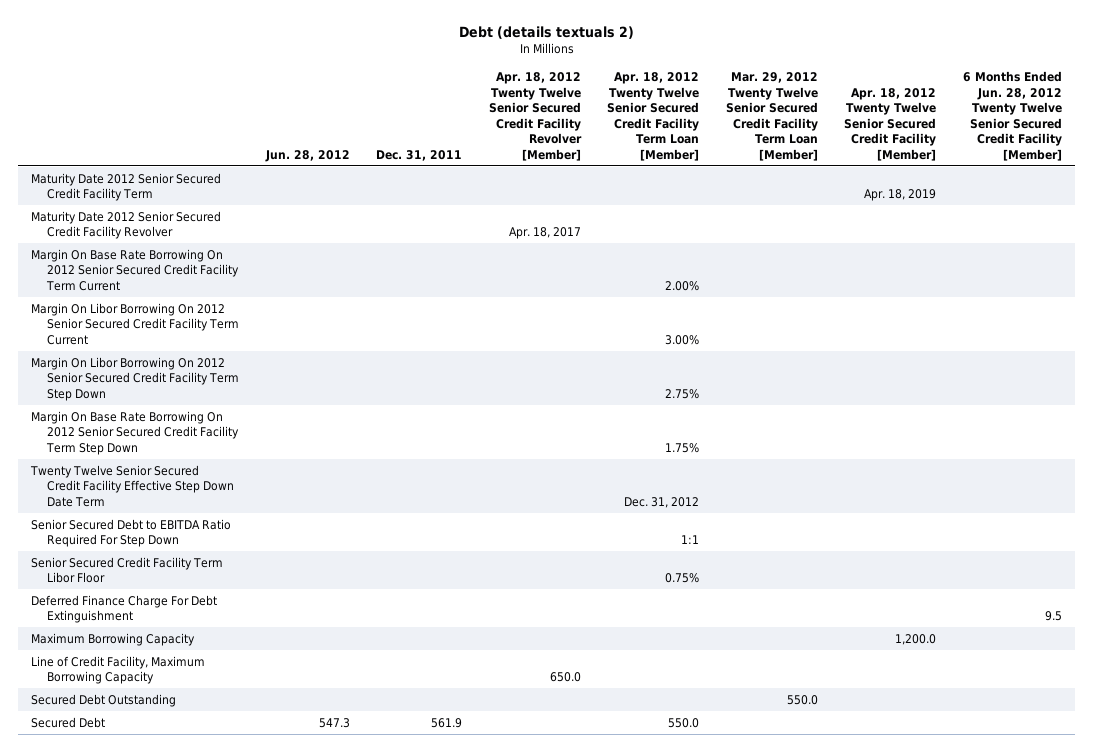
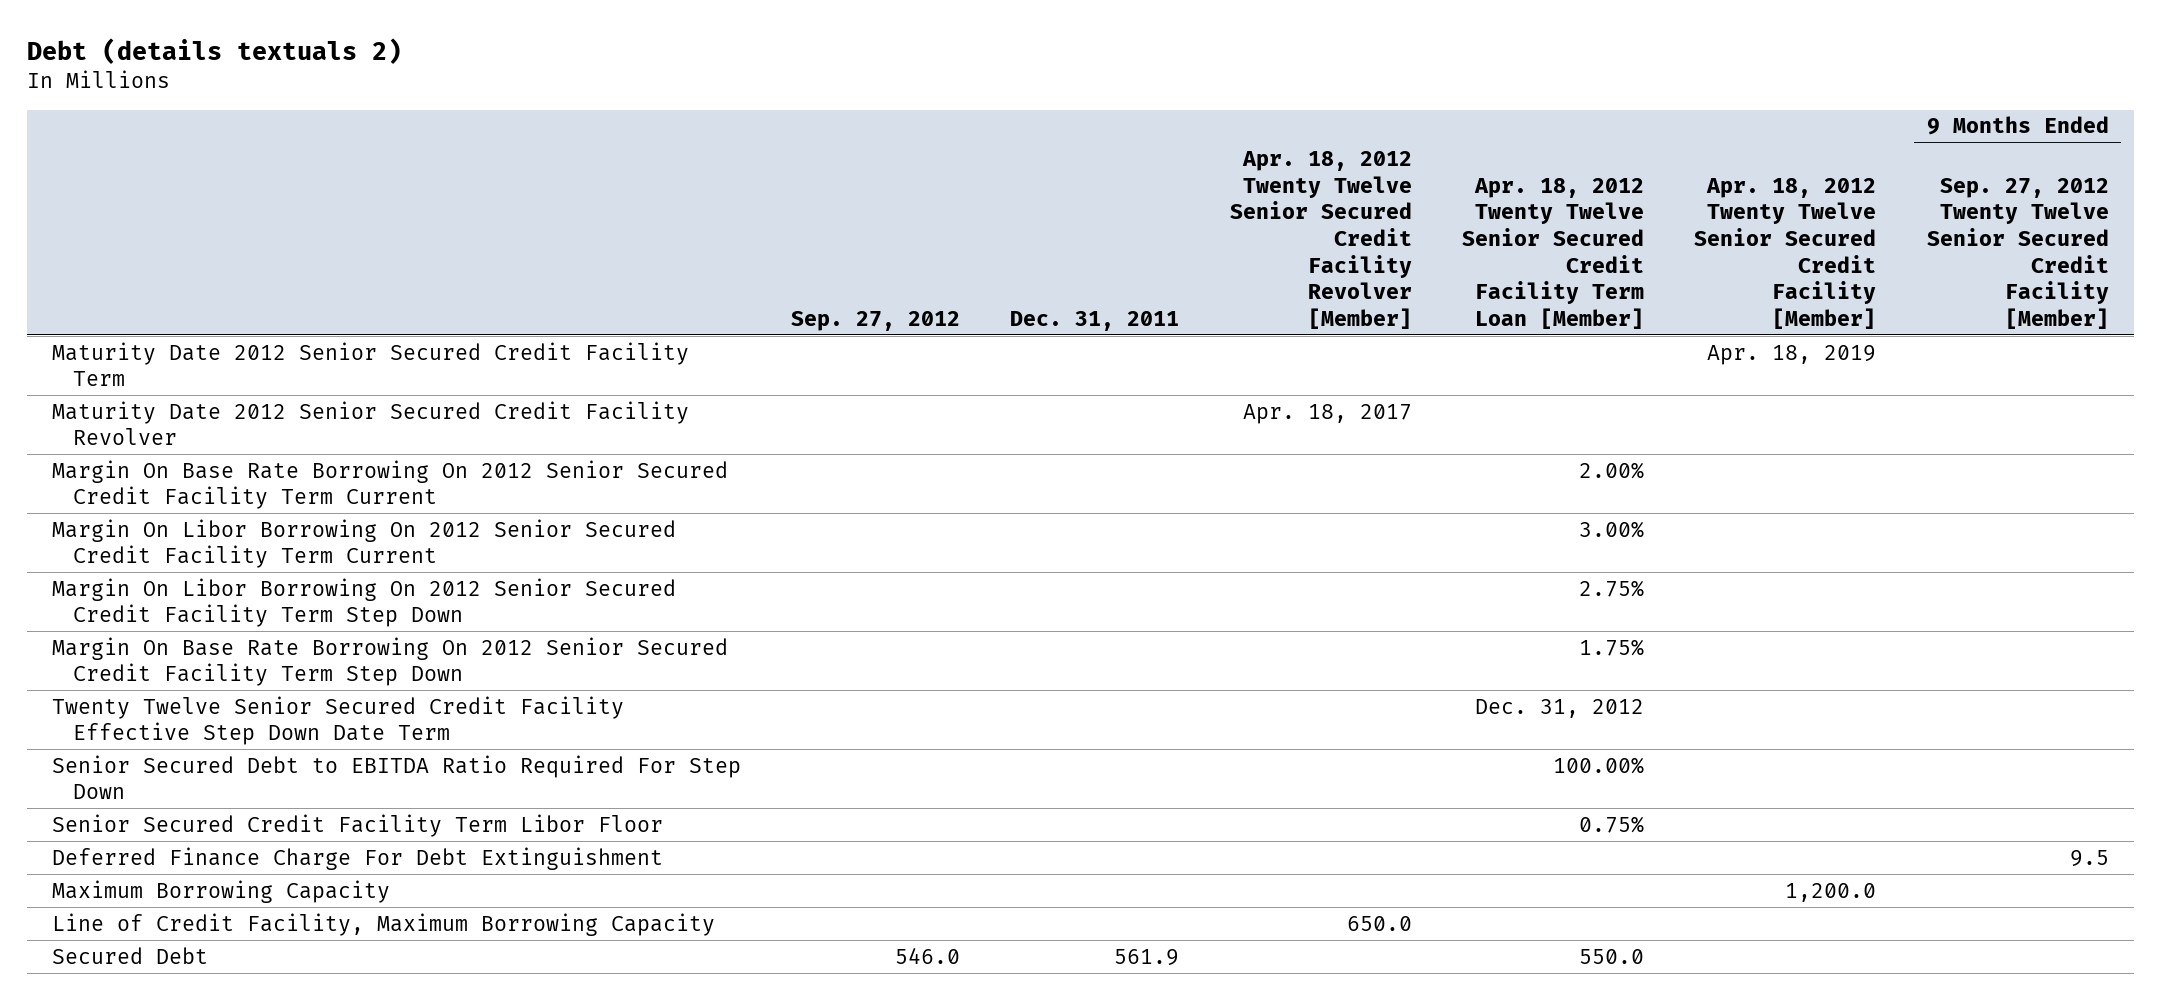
- | Jun. 28, 2012 | Dec. 31, 2011 | Apr. 18, 2012 Twenty Twelve Senior Secured Credit Facility Revolver [Member] | Apr. 18, 2012 Twenty Twelve Senior Secured Credit Facility Term Loan [Member] | Mar. 29, 2012 Twenty Twelve Senior Secured Credit Facility Term Loan [Member] | Apr. 18, 2012 Twenty Twelve Senior Secured Credit Facility [Member] | 6 Months Ended Jun. 28, 2012 Twenty Twelve Senior Secured Credit Facility [Member]
+ | Sep. 27, 2012 | Dec. 31, 2011 | Apr. 18, 2012 Twenty Twelve Senior Secured Credit Facility Revolver [Member] | Apr. 18, 2012 Twenty Twelve Senior Secured Credit Facility Term Loan [Member] | Apr. 18, 2012 Twenty Twelve Senior Secured Credit Facility [Member] | 9 Months Ended Sep. 27, 2012 Twenty Twelve Senior Secured Credit Facility [Member]
- Senior Secured Debt to EBITDA Ratio Required For Step Down | | | | 1:1 | | |
+ Senior Secured Debt to EBITDA Ratio Required For Step Down | | | | 100.00% | |
- Secured Debt Outstanding | | | | | 550.0 | |

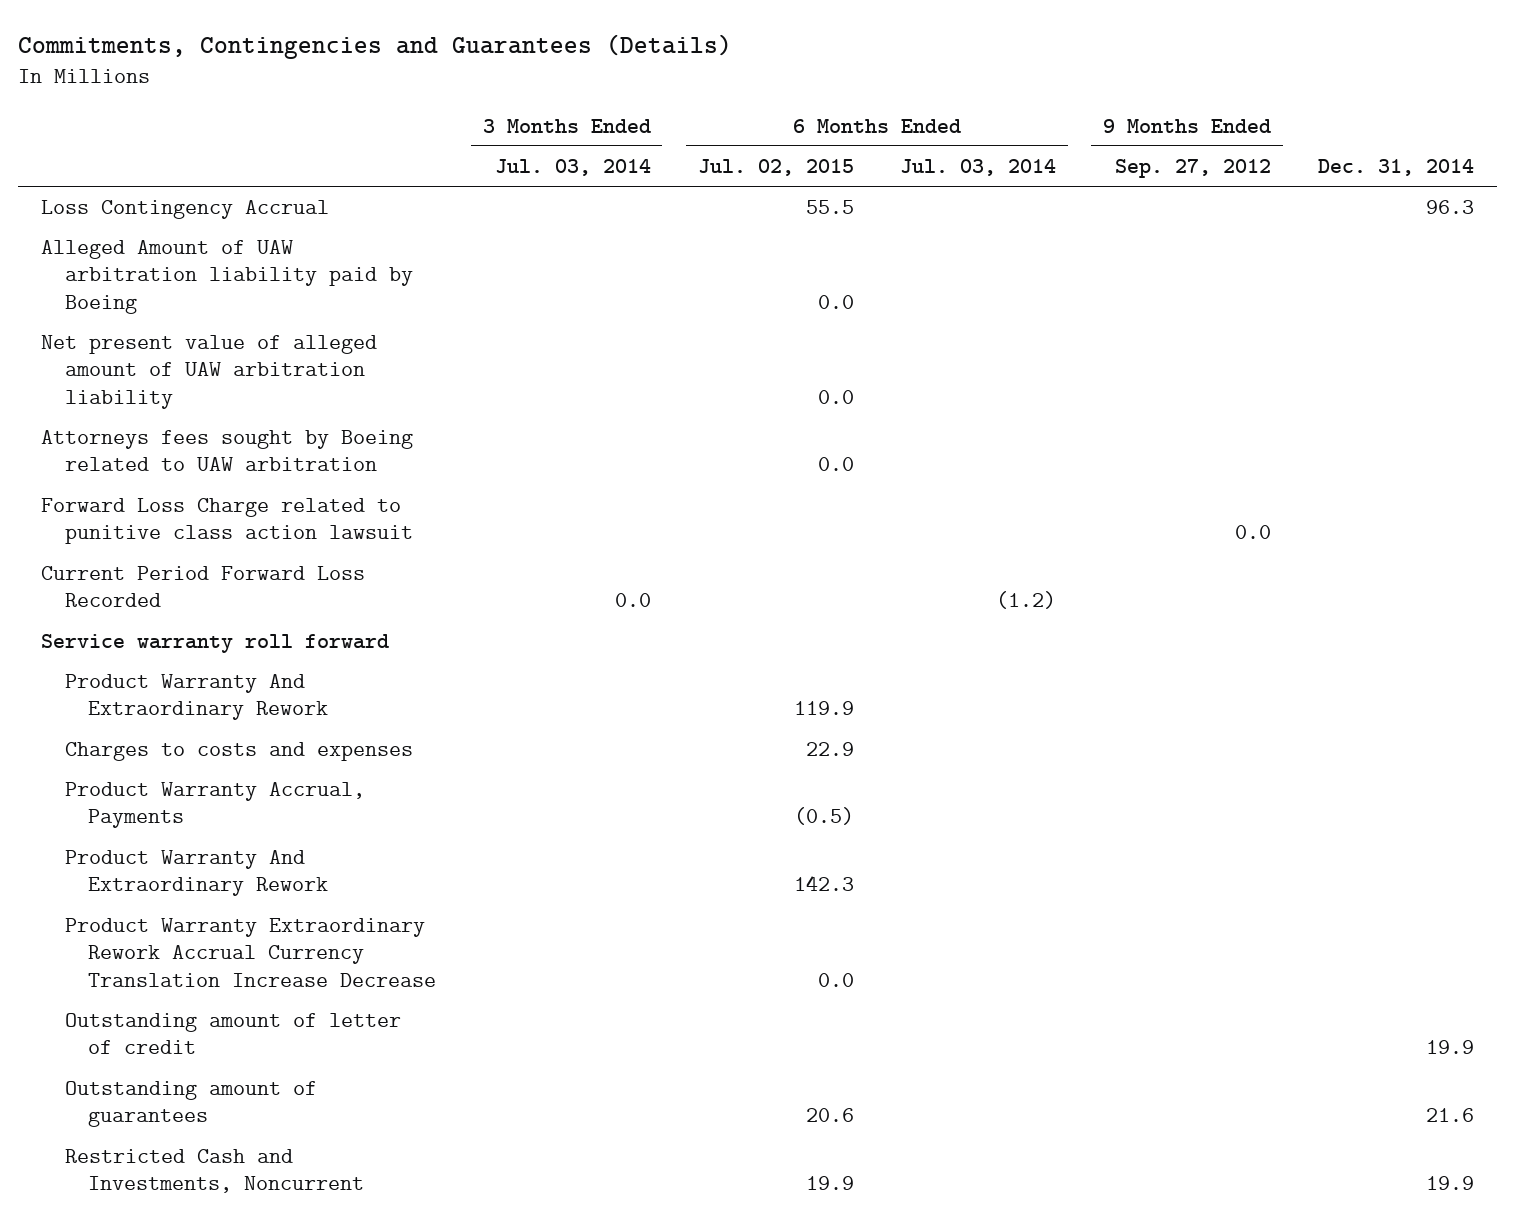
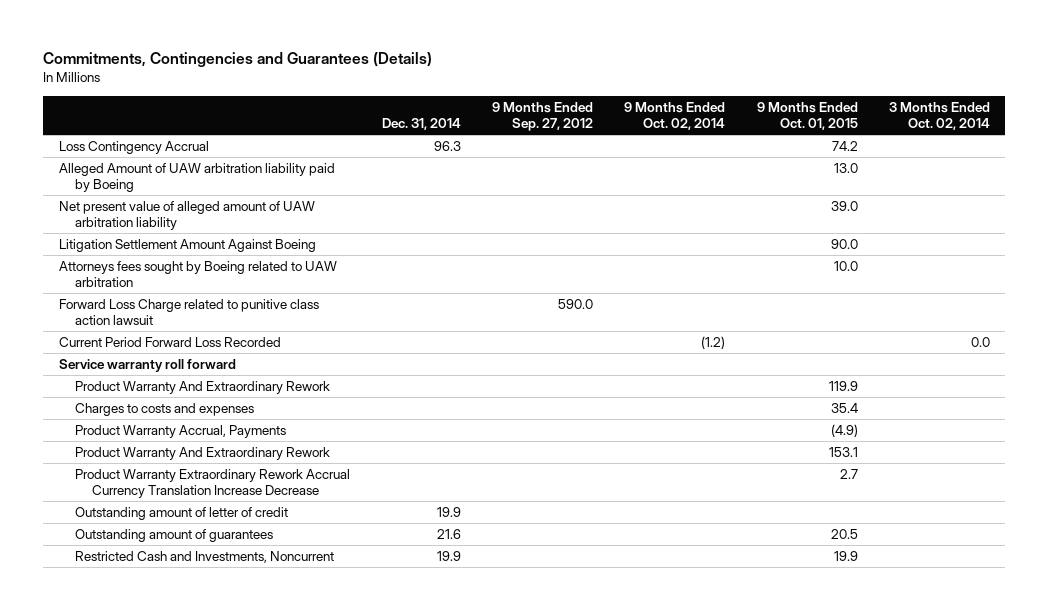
- | 3 Months Ended Jul. 03, 2014 | 6 Months Ended Jul. 02, 2015 | 6 Months Ended Jul. 03, 2014 | 9 Months Ended Sep. 27, 2012 | Dec. 31, 2014
+ | Dec. 31, 2014 | 9 Months Ended Sep. 27, 2012 | 9 Months Ended Oct. 02, 2014 | 9 Months Ended Oct. 01, 2015 | 3 Months Ended Oct. 02, 2014
+ Litigation Settlement Amount Against Boeing | | | | 90.0 |
- Forward Loss Charge related to punitive class action lawsuit | | | | 0.0 |
+ Forward Loss Charge related to punitive class action lawsuit | | 590.0 | | |

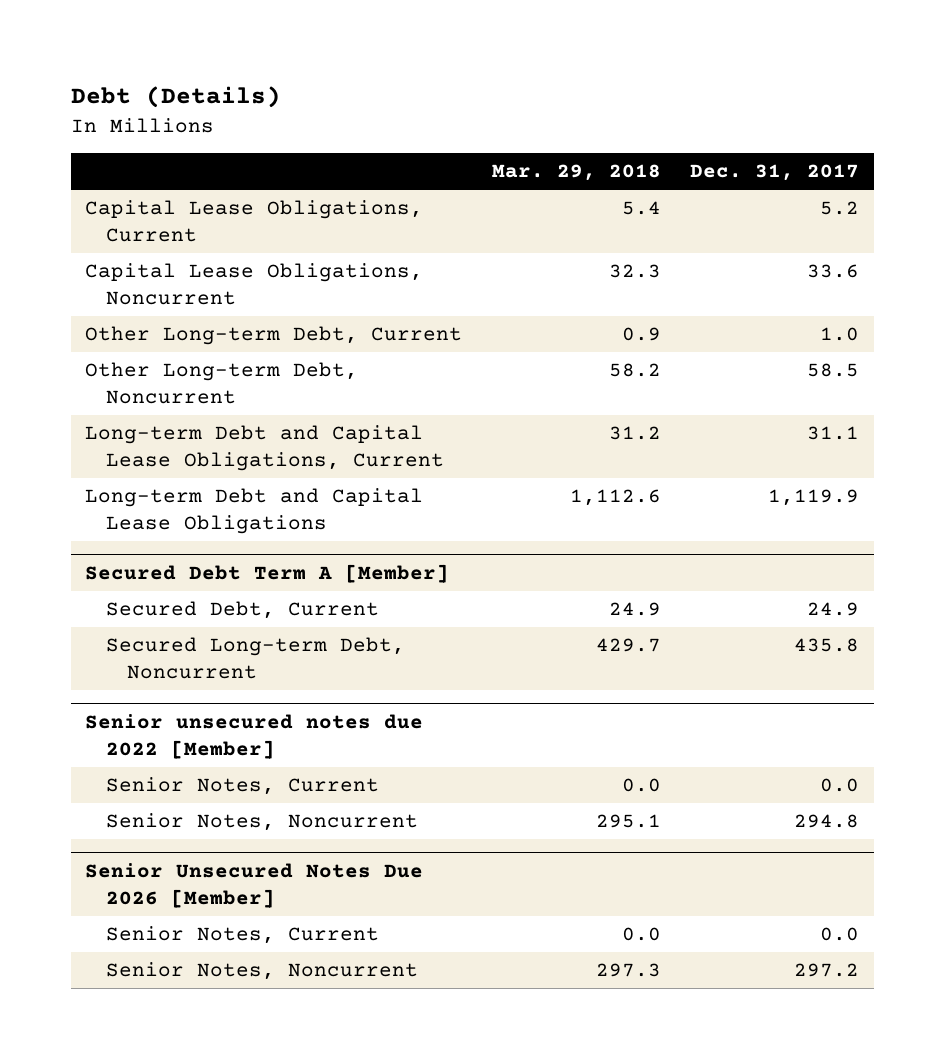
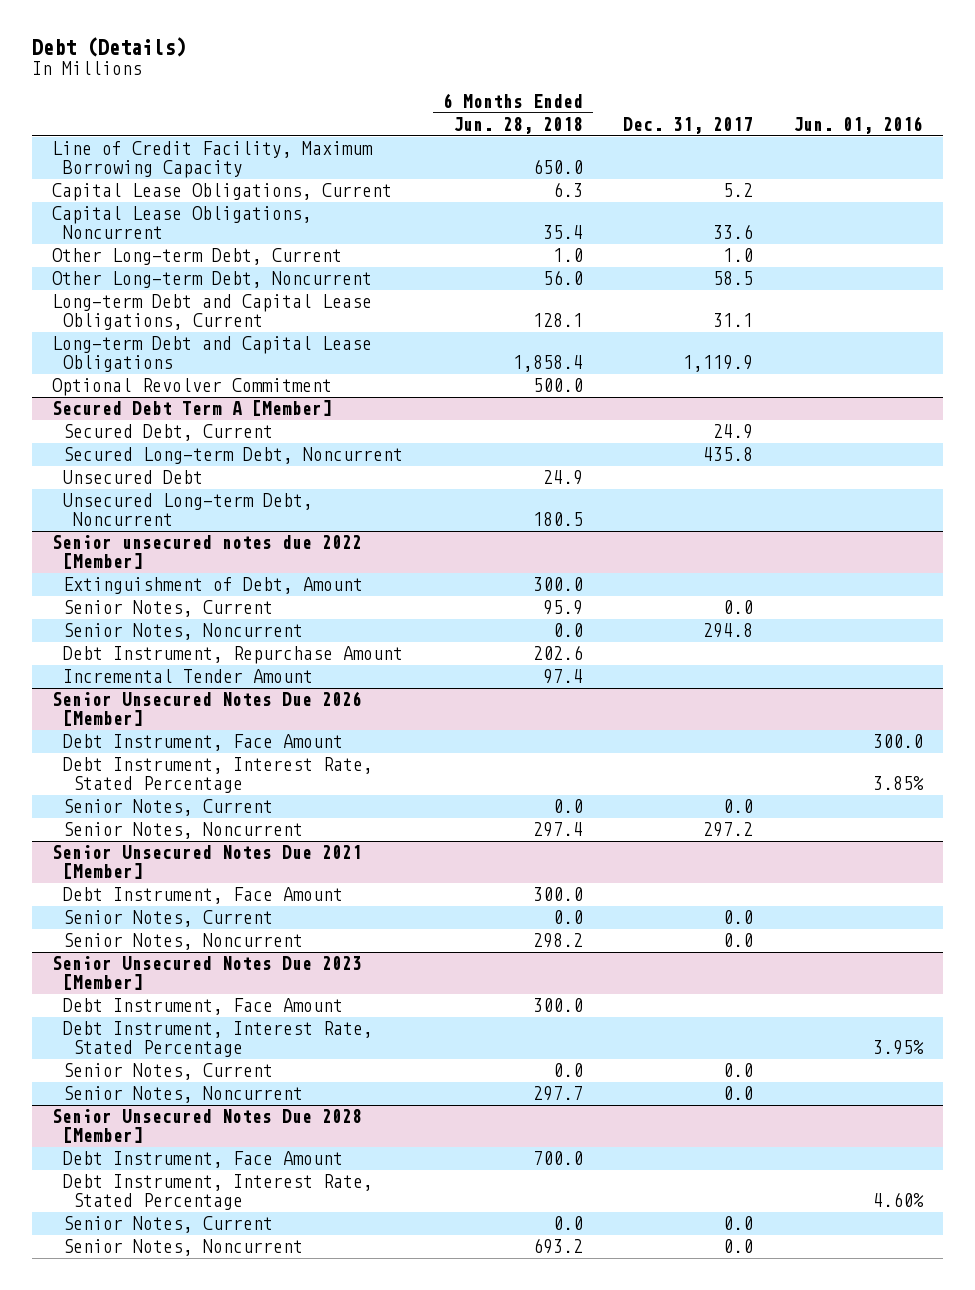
- | Mar. 29, 2018 | Dec. 31, 2017
+ | 6 Months Ended Jun. 28, 2018 | Dec. 31, 2017 | Jun. 01, 2016
+ Line of Credit Facility, Maximum Borrowing Capacity | 650.0 | |
+ Optional Revolver Commitment | 500.0 | |
@ Secured Debt Term A [Member]
+ Unsecured Debt | 24.9 | |
+ Unsecured Long-term Debt, Noncurrent | 180.5 | |
@ Senior unsecured notes due 2022 [Member]
+ Extinguishment of Debt, Amount | 300.0 | |
+ Debt Instrument, Repurchase Amount | 202.6 | |
+ Incremental Tender Amount | 97.4 | |
@ Senior Unsecured Notes Due 2026 [Member]
+ Debt Instrument, Face Amount | | | 300.0
+ Debt Instrument, Interest Rate, Stated Percentage | | | 3.85%
+ Senior Unsecured Notes Due 2021 [Member]
+ Debt Instrument, Face Amount | 300.0 | |
+ Senior Notes, Current | 0.0 | 0.0 |
+ Senior Notes, Noncurrent | 298.2 | 0.0 |
+ Senior Unsecured Notes Due 2023 [Member]
+ Debt Instrument, Face Amount | 300.0 | |
+ Debt Instrument, Interest Rate, Stated Percentage | | | 3.95%
+ Senior Notes, Current | 0.0 | 0.0 |
+ Senior Notes, Noncurrent | 297.7 | 0.0 |
+ Senior Unsecured Notes Due 2028 [Member]
+ Debt Instrument, Face Amount | 700.0 | |
+ Debt Instrument, Interest Rate, Stated Percentage | | | 4.60%
+ Senior Notes, Current | 0.0 | 0.0 |
+ Senior Notes, Noncurrent | 693.2 | 0.0 |

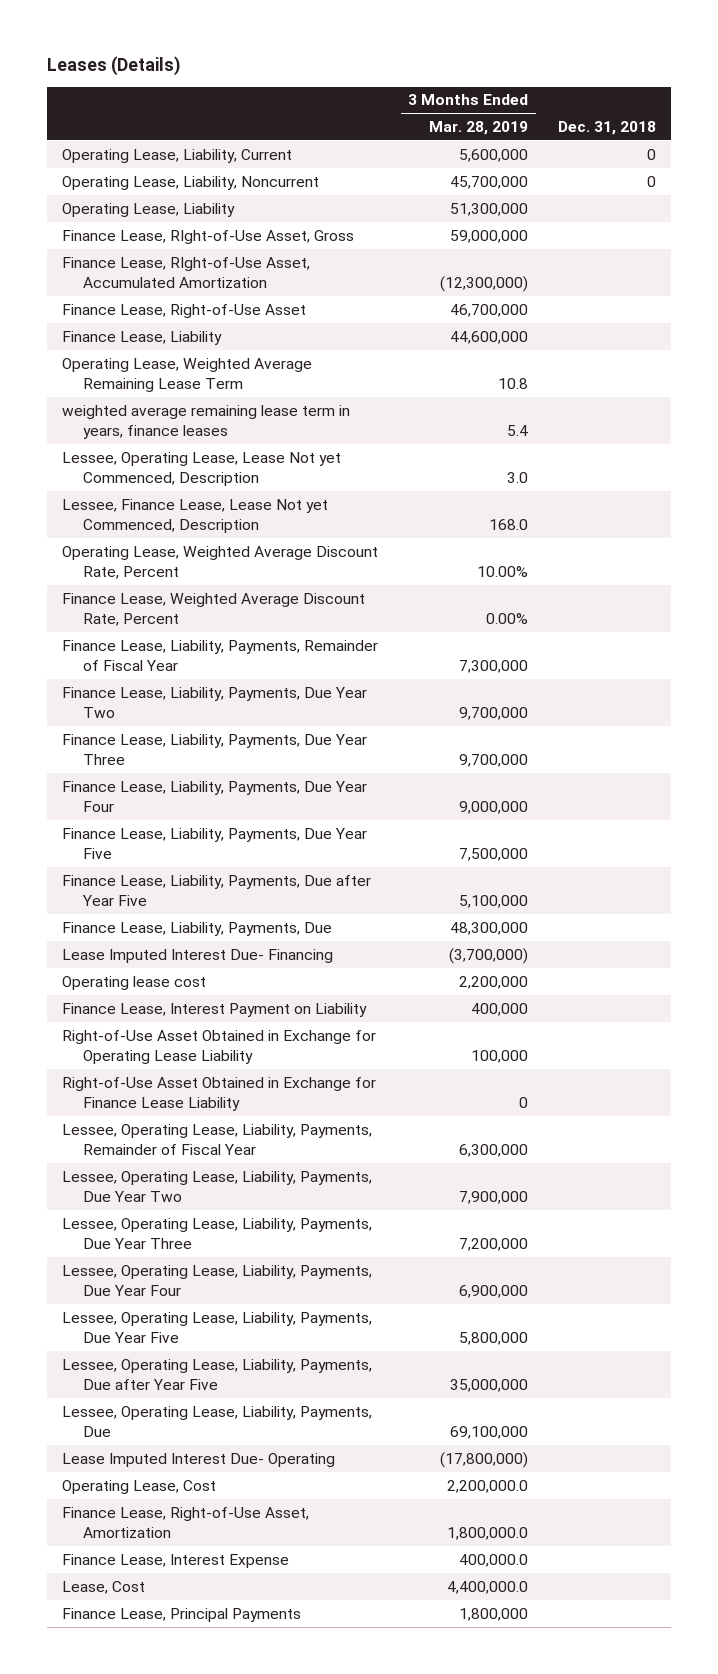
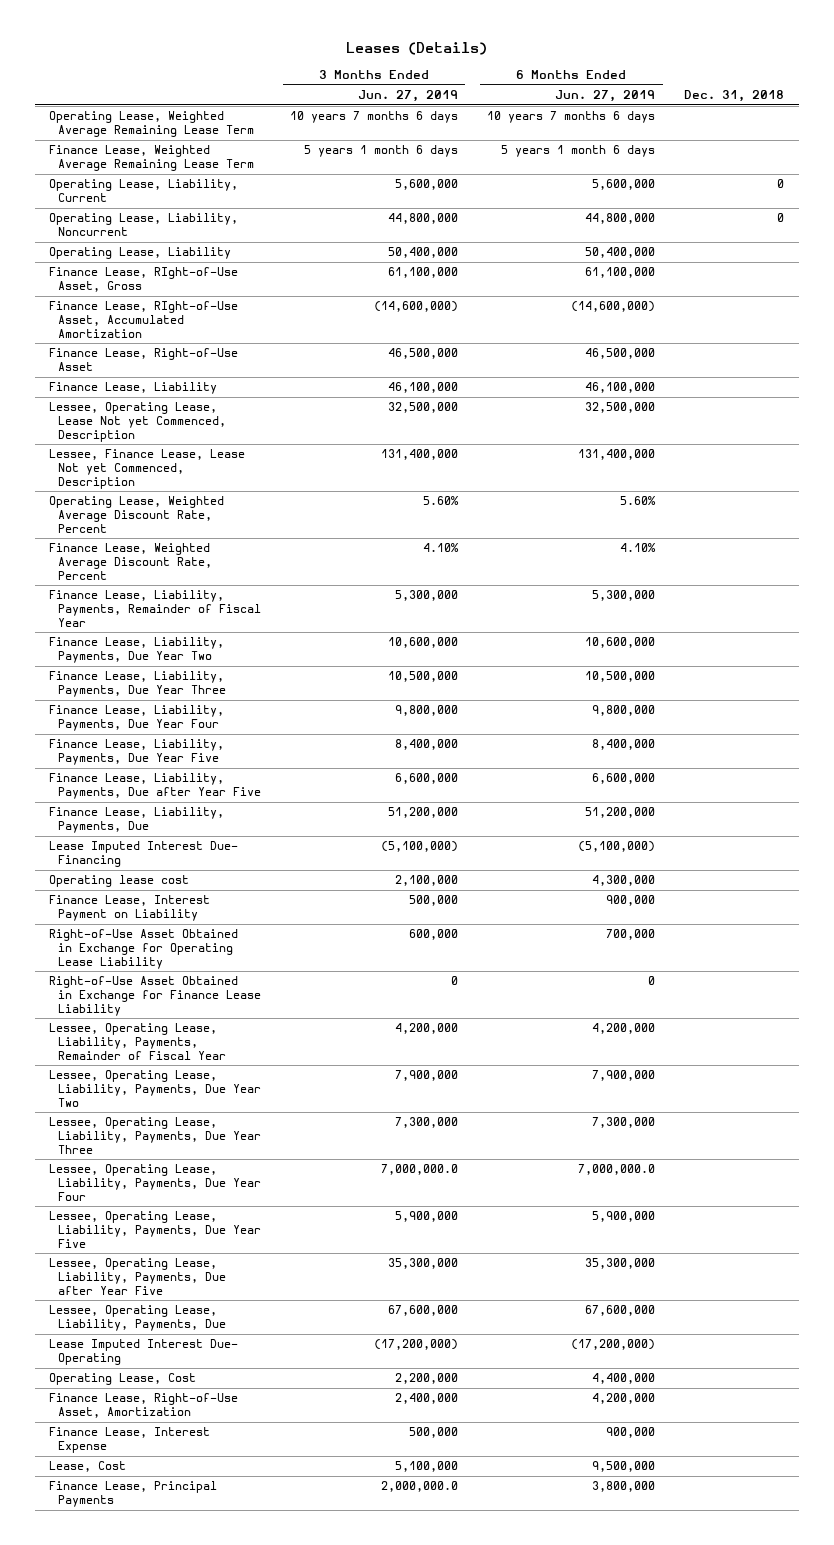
- | 3 Months Ended Mar. 28, 2019 | Dec. 31, 2018
+ | 3 Months Ended Jun. 27, 2019 | 6 Months Ended Jun. 27, 2019 | Dec. 31, 2018
moved up: Operating Lease, Weighted Average Remaining Lease Term | 10 years 7 months 6 days | 10 years 7 months 6 days |
+ Finance Lease, Weighted Average Remaining Lease Term | 5 years 1 month 6 days | 5 years 1 month 6 days |
- weighted average remaining lease term in years, finance leases | 5.4 |

